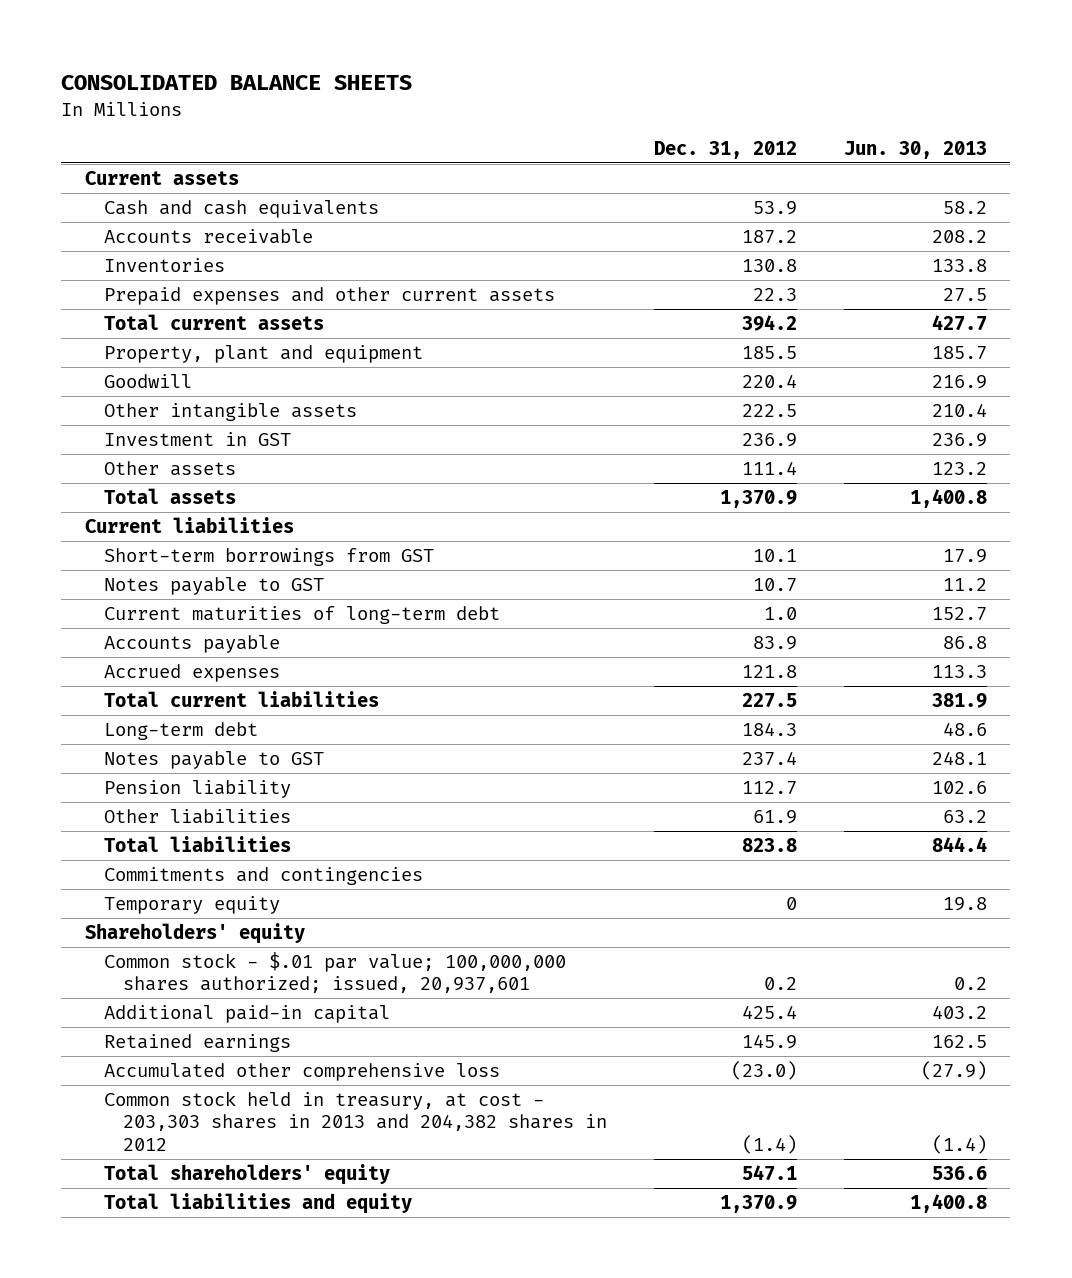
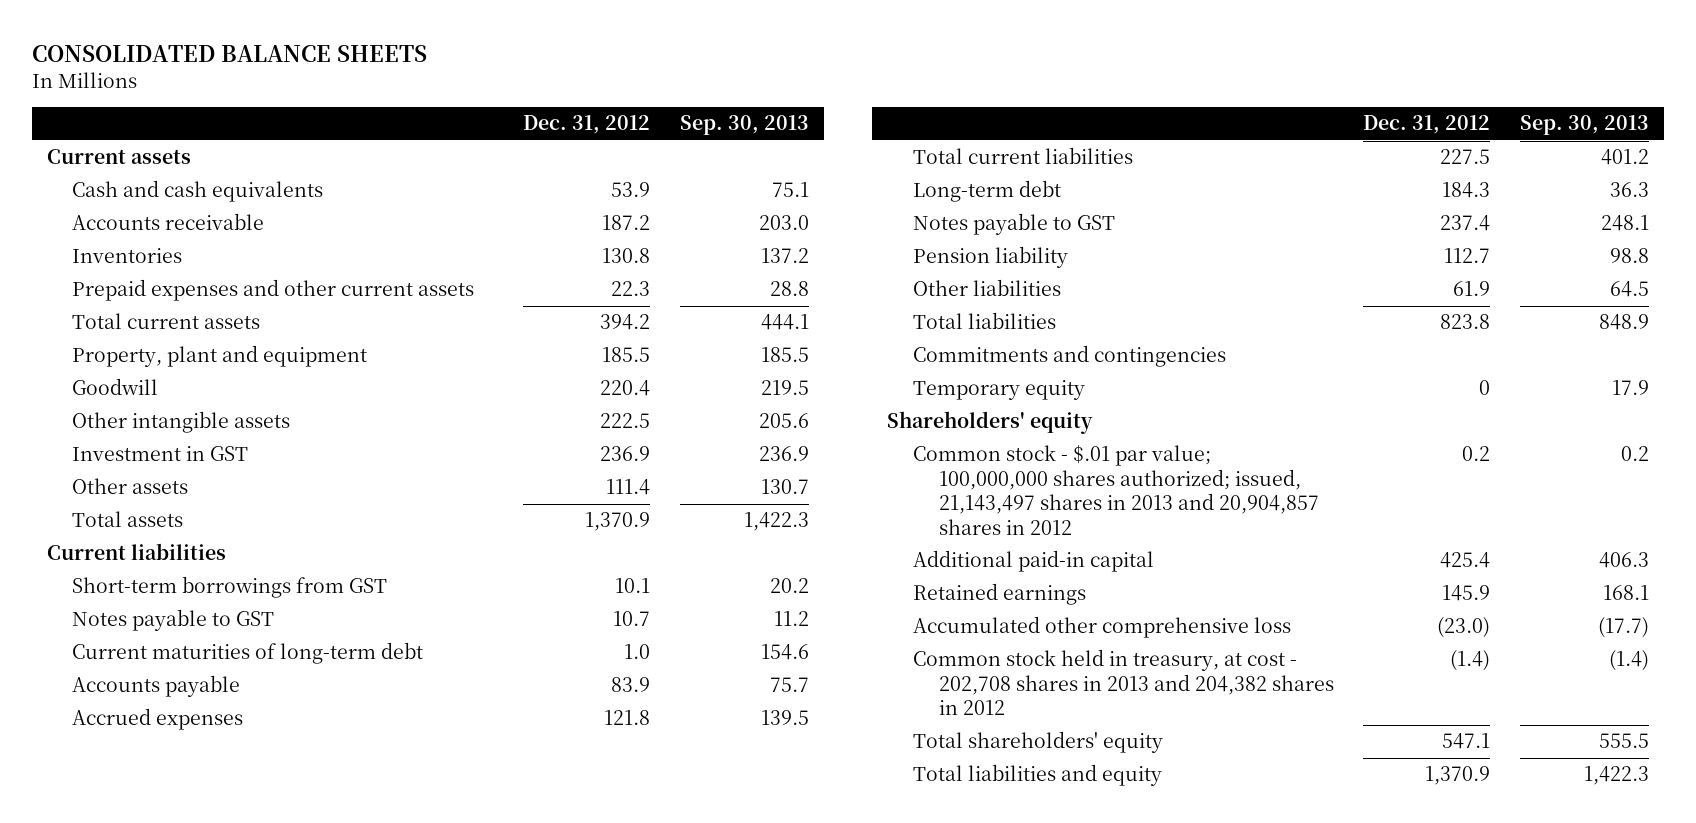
- | Dec. 31, 2012 | Jun. 30, 2013
+ | Dec. 31, 2012 | Sep. 30, 2013
- Common stock - $.01 par value; 100,000,000 shares authorized; issued, 20,937,601 | 0.2 | 0.2
+ Common stock - $.01 par value; 100,000,000 shares authorized; issued, 21,143,497 shares in 2013 and 20,904,857 shares in 2012 | 0.2 | 0.2
- Common stock held in treasury, at cost - 203,303 shares in 2013 and 204,382 shares in 2012 | (1.4) | (1.4)
+ Common stock held in treasury, at cost - 202,708 shares in 2013 and 204,382 shares in 2012 | (1.4) | (1.4)

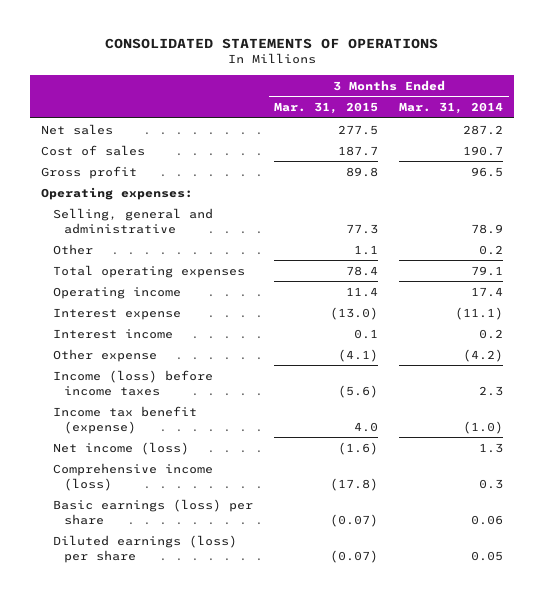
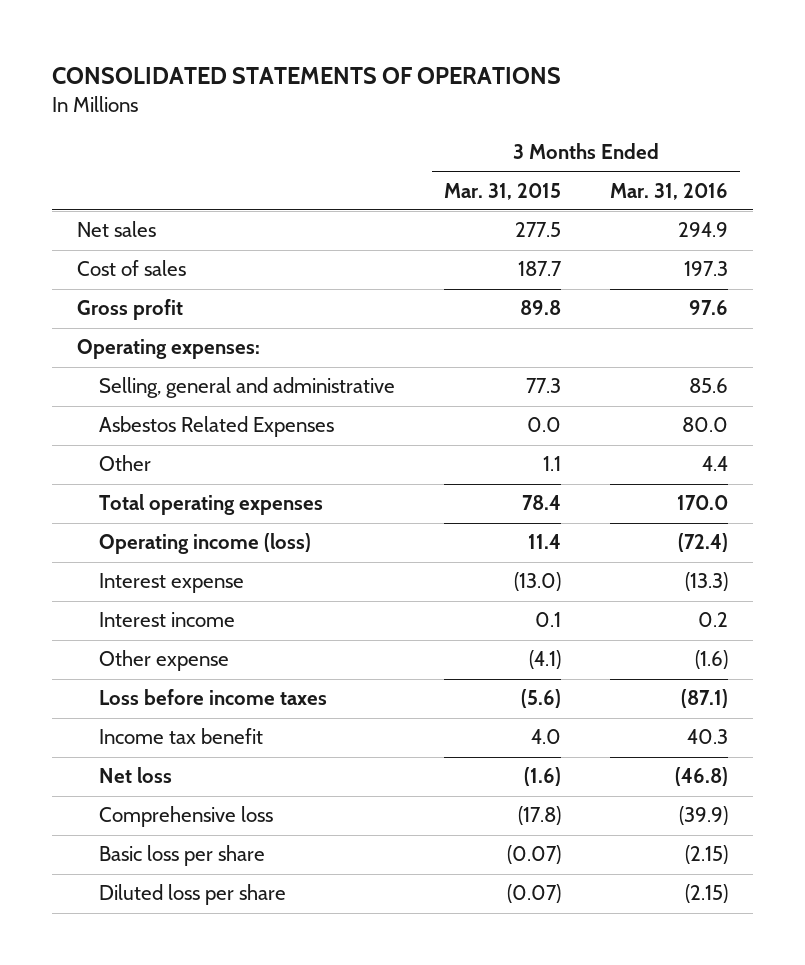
- | 3 Months Ended Mar. 31, 2015 | 3 Months Ended Mar. 31, 2014
+ | 3 Months Ended Mar. 31, 2015 | 3 Months Ended Mar. 31, 2016
+ Asbestos Related Expenses | 0.0 | 80.0
- Operating income | 11.4 | 17.4
+ Operating income (loss) | 11.4 | (72.4)
- Income (loss) before income taxes | (5.6) | 2.3
- Income tax benefit (expense) | 4.0 | (1.0)
- Net income (loss) | (1.6) | 1.3
- Comprehensive income (loss) | (17.8) | 0.3
- Basic earnings (loss) per share | (0.07) | 0.06
- Diluted earnings (loss) per share | (0.07) | 0.05
+ Loss before income taxes | (5.6) | (87.1)
+ Income tax benefit | 4.0 | 40.3
+ Net loss | (1.6) | (46.8)
+ Comprehensive loss | (17.8) | (39.9)
+ Basic loss per share | (0.07) | (2.15)
+ Diluted loss per share | (0.07) | (2.15)

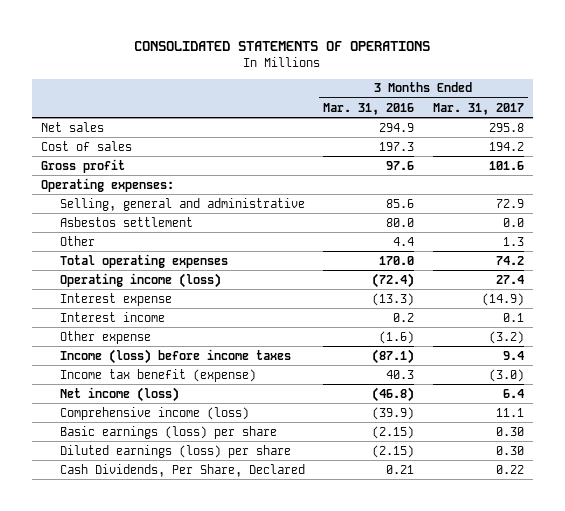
- | 3 Months Ended Mar. 31, 2015 | 3 Months Ended Mar. 31, 2016
+ | 3 Months Ended Mar. 31, 2016 | 3 Months Ended Mar. 31, 2017
- Asbestos Related Expenses | 0.0 | 80.0
+ Asbestos settlement | 80.0 | 0.0
- Loss before income taxes | (5.6) | (87.1)
- Income tax benefit | 4.0 | 40.3
- Net loss | (1.6) | (46.8)
- Comprehensive loss | (17.8) | (39.9)
- Basic loss per share | (0.07) | (2.15)
- Diluted loss per share | (0.07) | (2.15)
+ Income (loss) before income taxes | (87.1) | 9.4
+ Income tax benefit (expense) | 40.3 | (3.0)
+ Net income (loss) | (46.8) | 6.4
+ Comprehensive income (loss) | (39.9) | 11.1
+ Basic earnings (loss) per share | (2.15) | 0.30
+ Diluted earnings (loss) per share | (2.15) | 0.30
+ Cash Dividends, Per Share, Declared | 0.21 | 0.22

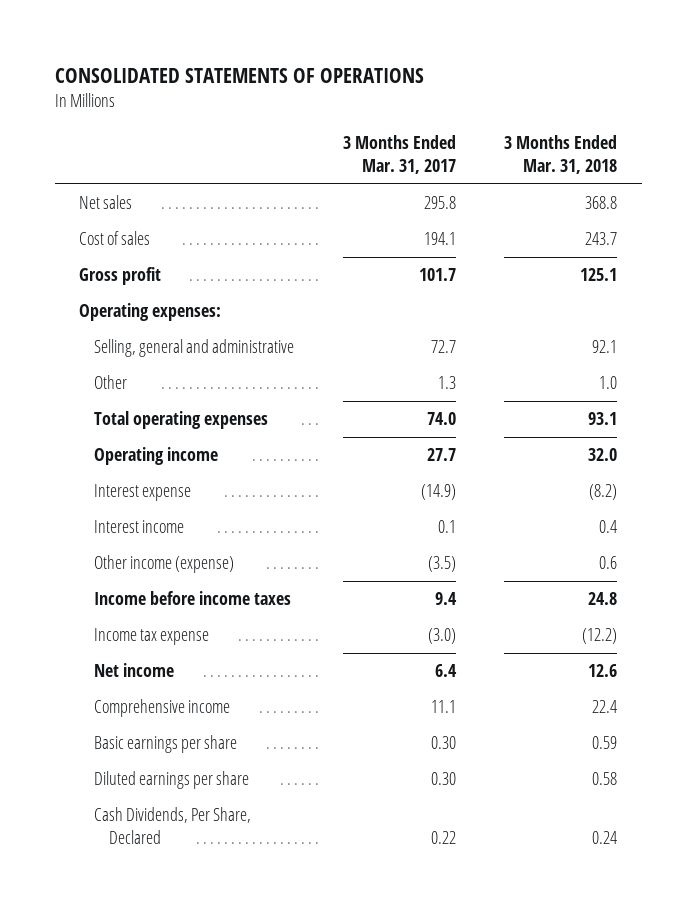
- | 3 Months Ended Mar. 31, 2016 | 3 Months Ended Mar. 31, 2017
+ | 3 Months Ended Mar. 31, 2017 | 3 Months Ended Mar. 31, 2018
- Cost of sales | 197.3 | 194.2
- Gross profit | 97.6 | 101.6
+ Cost of sales | 194.1 | 243.7
+ Gross profit | 101.7 | 125.1
- Selling, general and administrative | 85.6 | 72.9
- Asbestos settlement | 80.0 | 0.0
+ Selling, general and administrative | 72.7 | 92.1
- Total operating expenses | 170.0 | 74.2
- Operating income (loss) | (72.4) | 27.4
+ Total operating expenses | 74.0 | 93.1
+ Operating income | 27.7 | 32.0
- Other expense | (1.6) | (3.2)
- Income (loss) before income taxes | (87.1) | 9.4
- Income tax benefit (expense) | 40.3 | (3.0)
- Net income (loss) | (46.8) | 6.4
- Comprehensive income (loss) | (39.9) | 11.1
- Basic earnings (loss) per share | (2.15) | 0.30
- Diluted earnings (loss) per share | (2.15) | 0.30
+ Other income (expense) | (3.5) | 0.6
+ Income before income taxes | 9.4 | 24.8
+ Income tax expense | (3.0) | (12.2)
+ Net income | 6.4 | 12.6
+ Comprehensive income | 11.1 | 22.4
+ Basic earnings per share | 0.30 | 0.59
+ Diluted earnings per share | 0.30 | 0.58

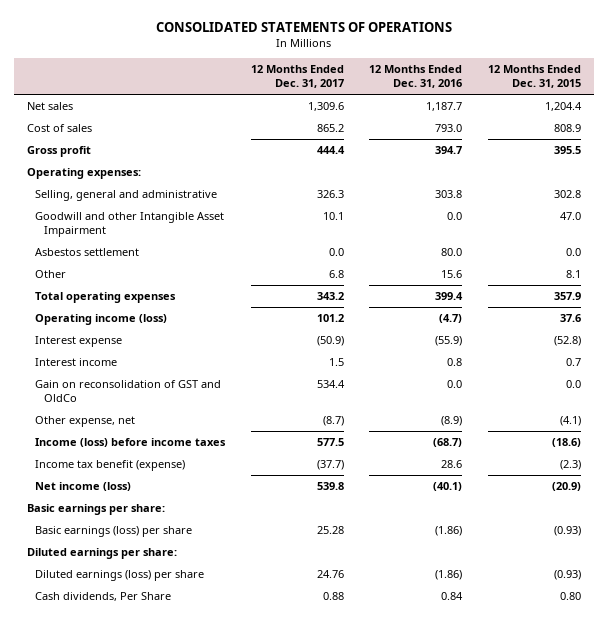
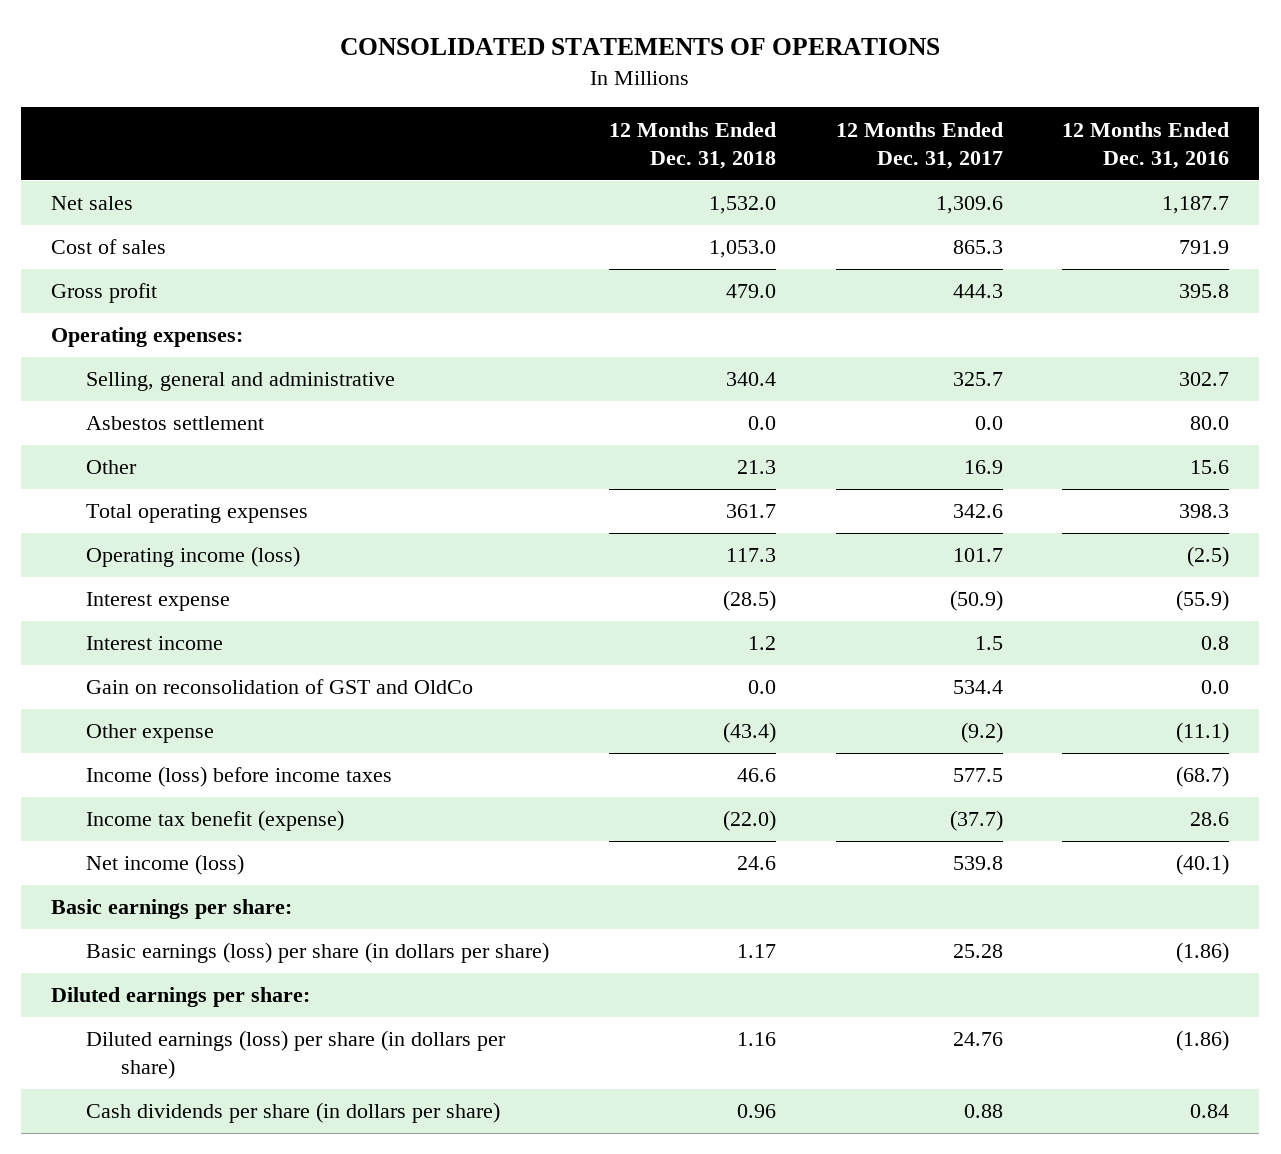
- | 12 Months Ended Dec. 31, 2017 | 12 Months Ended Dec. 31, 2016 | 12 Months Ended Dec. 31, 2015
+ | 12 Months Ended Dec. 31, 2018 | 12 Months Ended Dec. 31, 2017 | 12 Months Ended Dec. 31, 2016
- Cost of sales | 865.2 | 793.0 | 808.9
- Gross profit | 444.4 | 394.7 | 395.5
+ Cost of sales | 1,053.0 | 865.3 | 791.9
+ Gross profit | 479.0 | 444.3 | 395.8
- Selling, general and administrative | 326.3 | 303.8 | 302.8
- Goodwill and other Intangible Asset Impairment | 10.1 | 0.0 | 47.0
+ Selling, general and administrative | 340.4 | 325.7 | 302.7
- Other | 6.8 | 15.6 | 8.1
- Total operating expenses | 343.2 | 399.4 | 357.9
- Operating income (loss) | 101.2 | (4.7) | 37.6
+ Other | 21.3 | 16.9 | 15.6
+ Total operating expenses | 361.7 | 342.6 | 398.3
+ Operating income (loss) | 117.3 | 101.7 | (2.5)
- Other expense, net | (8.7) | (8.9) | (4.1)
+ Other expense | (43.4) | (9.2) | (11.1)
- Basic earnings (loss) per share | 25.28 | (1.86) | (0.93)
+ Basic earnings (loss) per share (in dollars per share) | 1.17 | 25.28 | (1.86)
- Diluted earnings (loss) per share | 24.76 | (1.86) | (0.93)
- Cash dividends, Per Share | 0.88 | 0.84 | 0.80
+ Diluted earnings (loss) per share (in dollars per share) | 1.16 | 24.76 | (1.86)
+ Cash dividends per share (in dollars per share) | 0.96 | 0.88 | 0.84

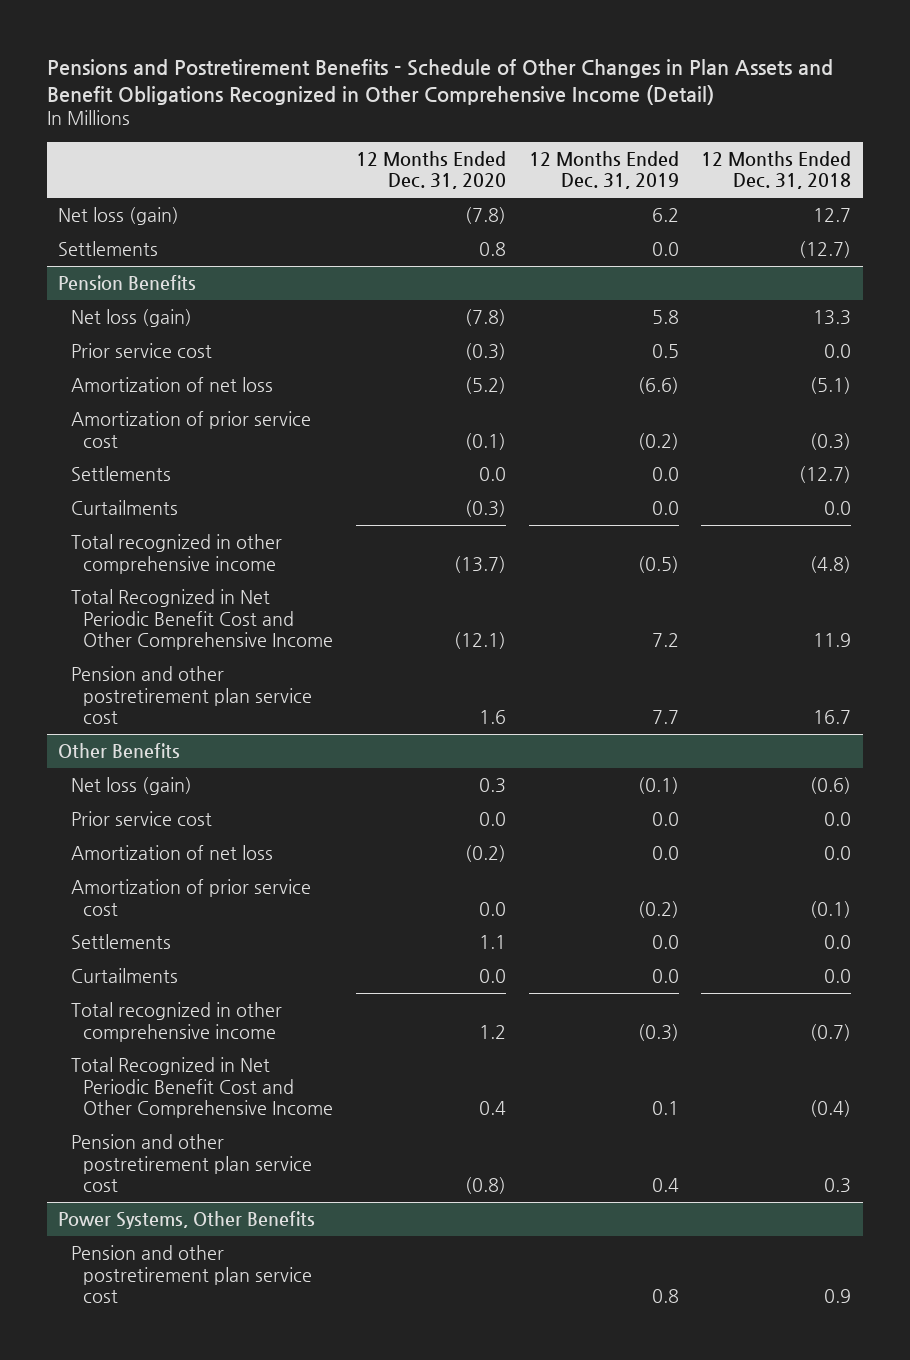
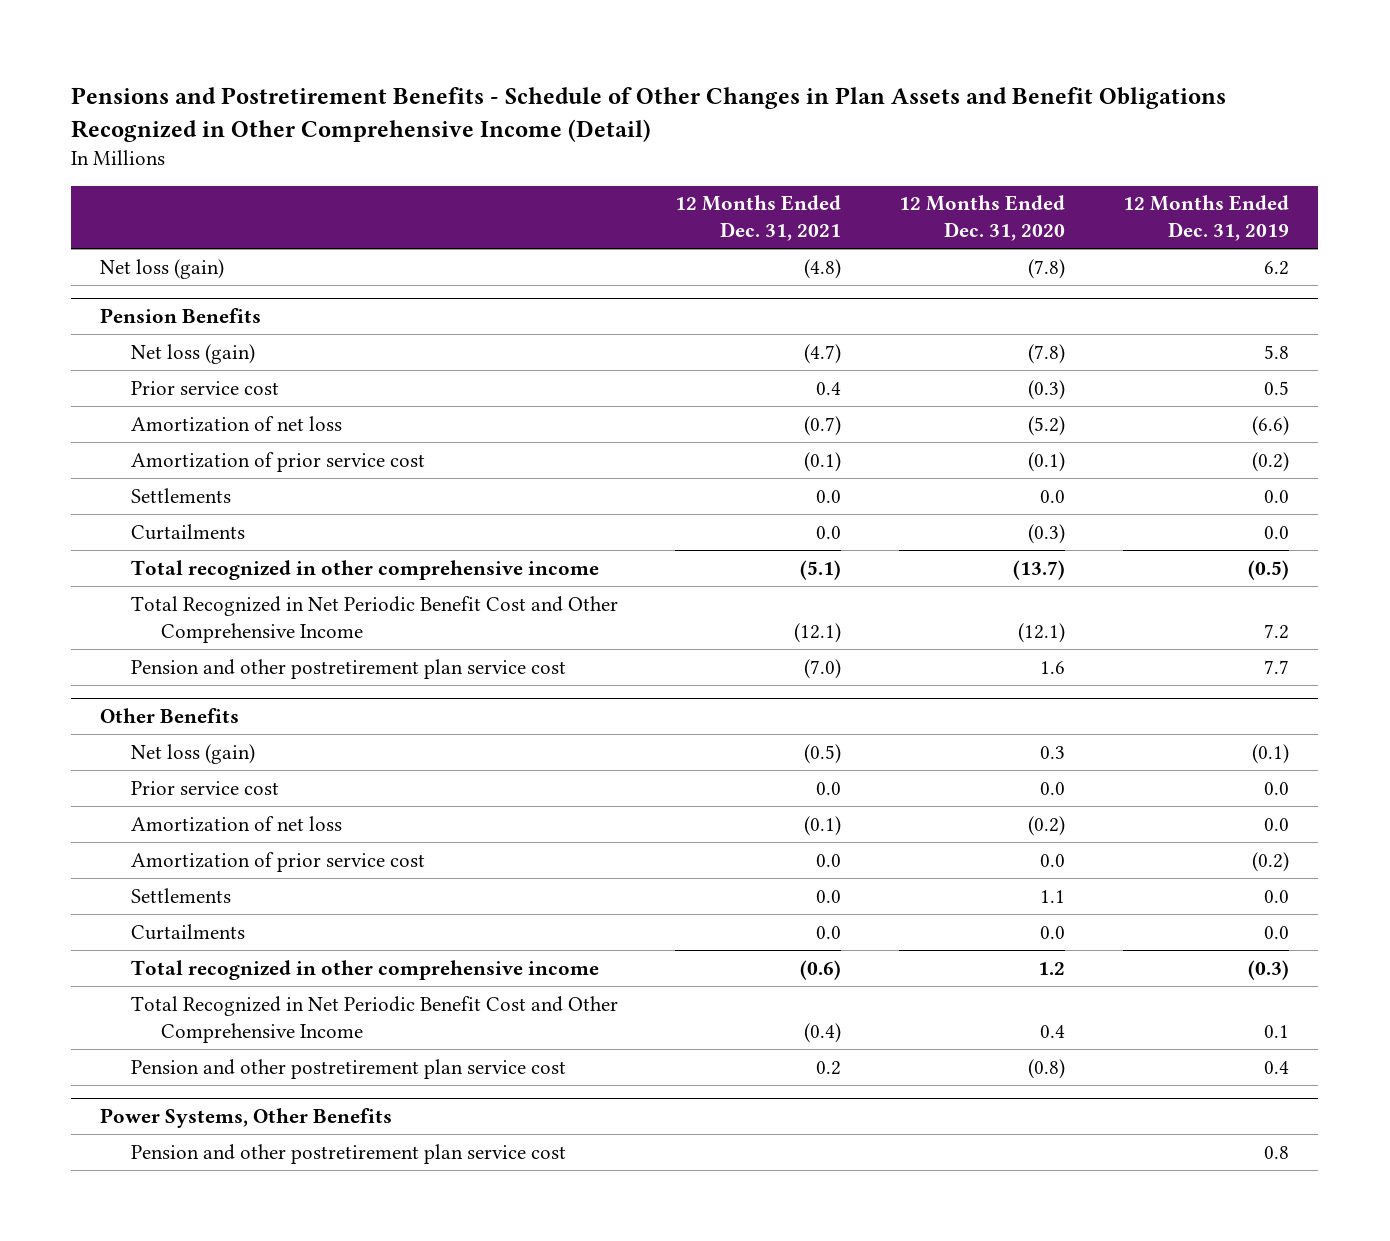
- | 12 Months Ended Dec. 31, 2020 | 12 Months Ended Dec. 31, 2019 | 12 Months Ended Dec. 31, 2018
+ | 12 Months Ended Dec. 31, 2021 | 12 Months Ended Dec. 31, 2020 | 12 Months Ended Dec. 31, 2019
- Settlements | 0.8 | 0.0 | (12.7)

